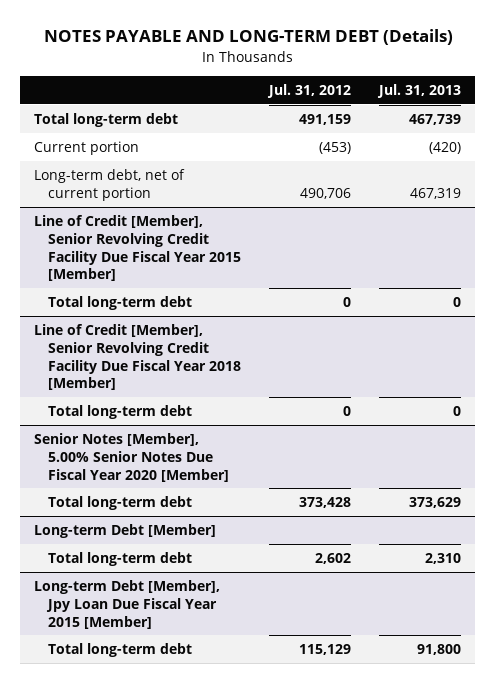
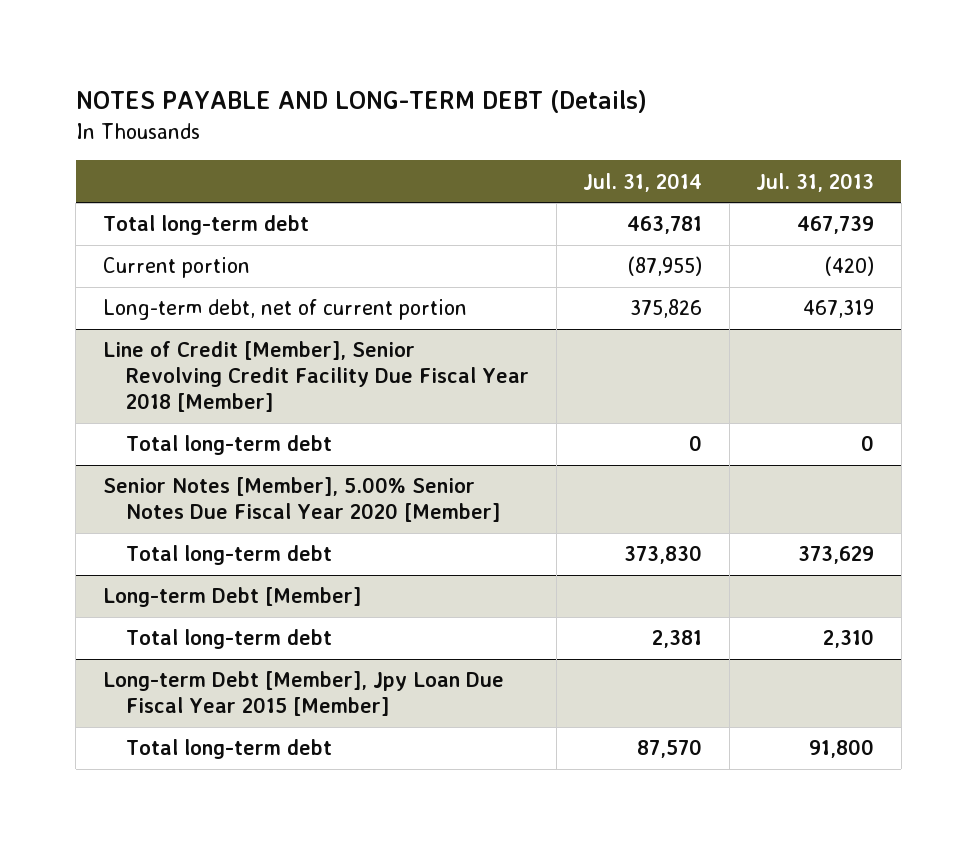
- | Jul. 31, 2012 | Jul. 31, 2013
+ | Jul. 31, 2014 | Jul. 31, 2013
- Line of Credit [Member], Senior Revolving Credit Facility Due Fiscal Year 2015 [Member]
- Total long-term debt | 0 | 0

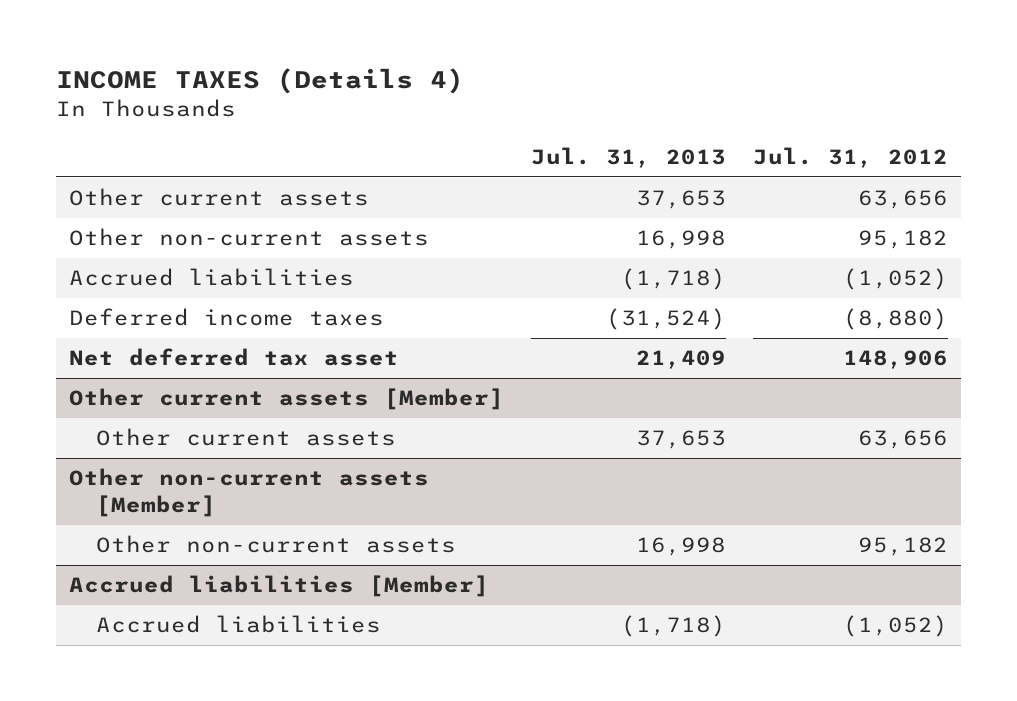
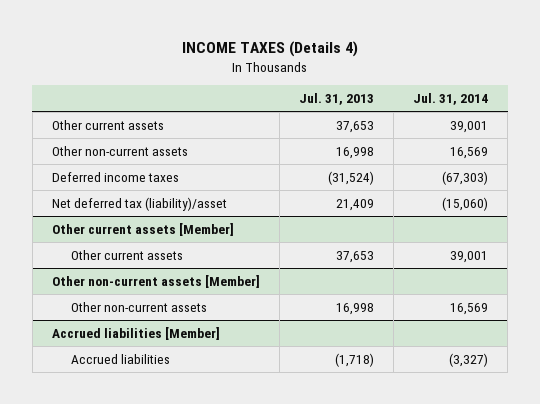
- | Jul. 31, 2013 | Jul. 31, 2012
+ | Jul. 31, 2013 | Jul. 31, 2014
- Accrued liabilities | (1,718) | (1,052)
- Net deferred tax asset | 21,409 | 148,906
+ Net deferred tax (liability)/asset | 21,409 | (15,060)

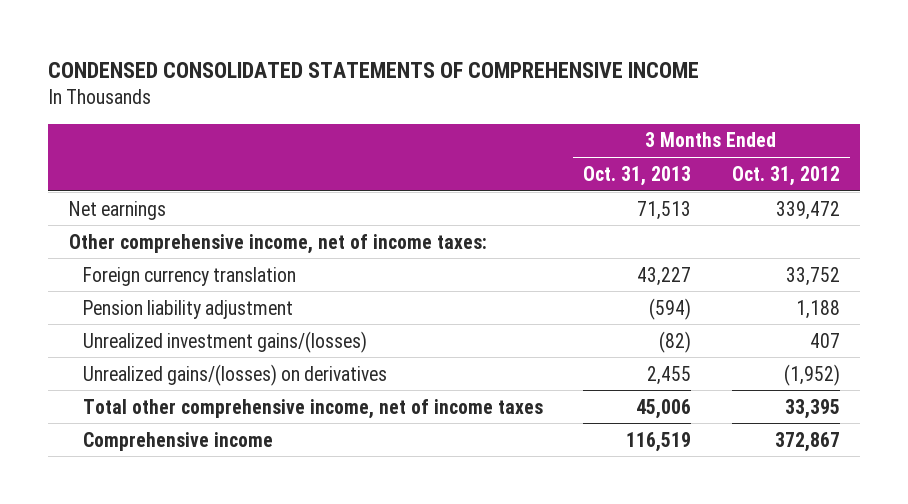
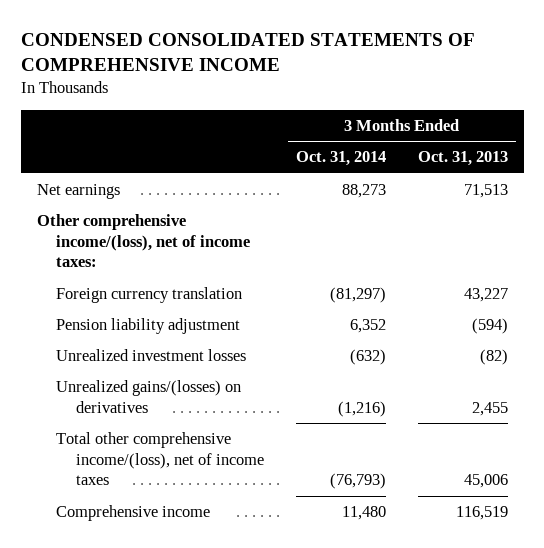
- | 3 Months Ended Oct. 31, 2013 | 3 Months Ended Oct. 31, 2012
+ | 3 Months Ended Oct. 31, 2014 | 3 Months Ended Oct. 31, 2013
- Other comprehensive income, net of income taxes:
+ Other comprehensive income/(loss), net of income taxes:
- Unrealized investment gains/(losses) | (82) | 407
+ Unrealized investment losses | (632) | (82)
- Total other comprehensive income, net of income taxes | 45,006 | 33,395
+ Total other comprehensive income/(loss), net of income taxes | (76,793) | 45,006

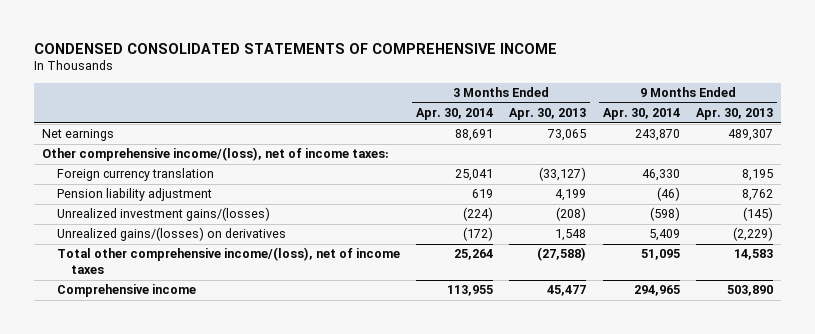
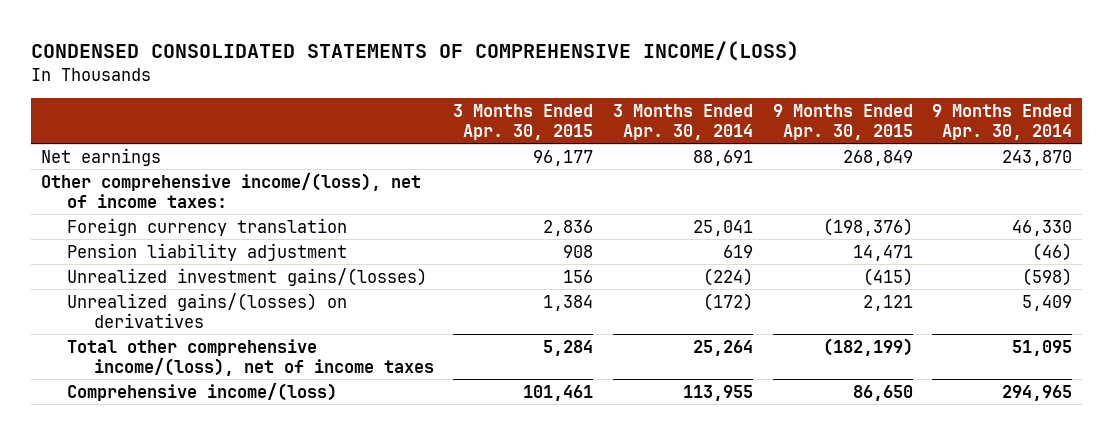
- CONDENSED CONSOLIDATED STATEMENTS OF COMPREHENSIVE INCOME
+ CONDENSED CONSOLIDATED STATEMENTS OF COMPREHENSIVE INCOME/(LOSS)
- | 3 Months Ended Apr. 30, 2014 | 3 Months Ended Apr. 30, 2013 | 9 Months Ended Apr. 30, 2014 | 9 Months Ended Apr. 30, 2013
+ | 3 Months Ended Apr. 30, 2015 | 3 Months Ended Apr. 30, 2014 | 9 Months Ended Apr. 30, 2015 | 9 Months Ended Apr. 30, 2014
- Comprehensive income | 113,955 | 45,477 | 294,965 | 503,890
+ Comprehensive income/(loss) | 101,461 | 113,955 | 86,650 | 294,965

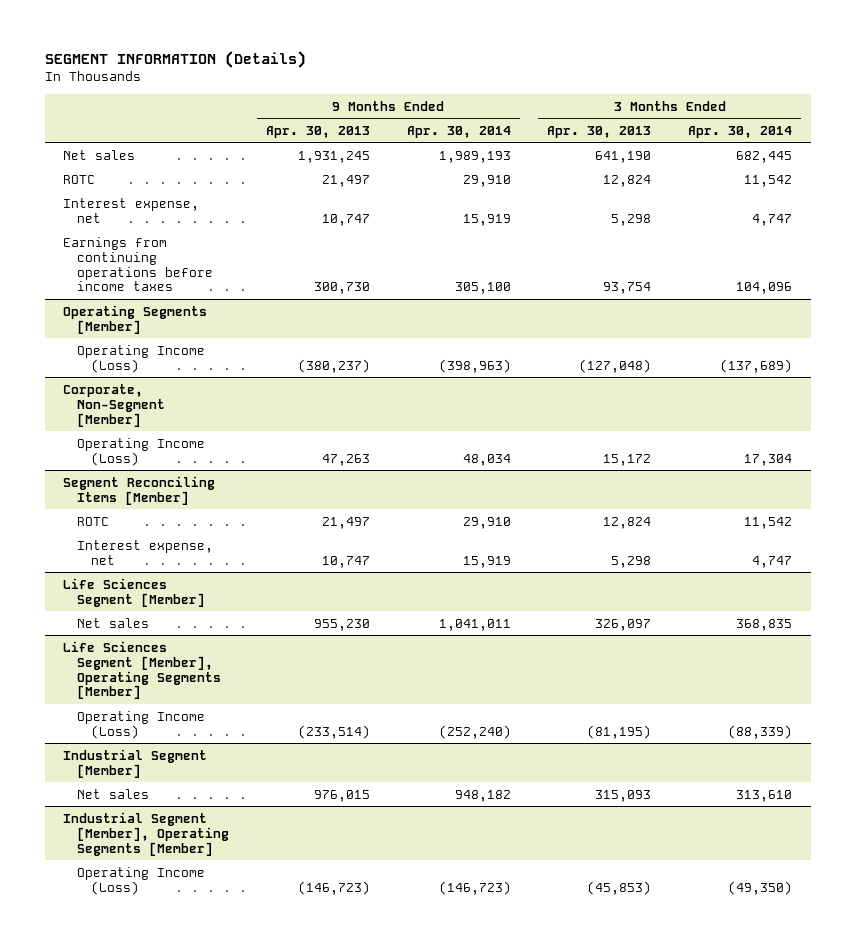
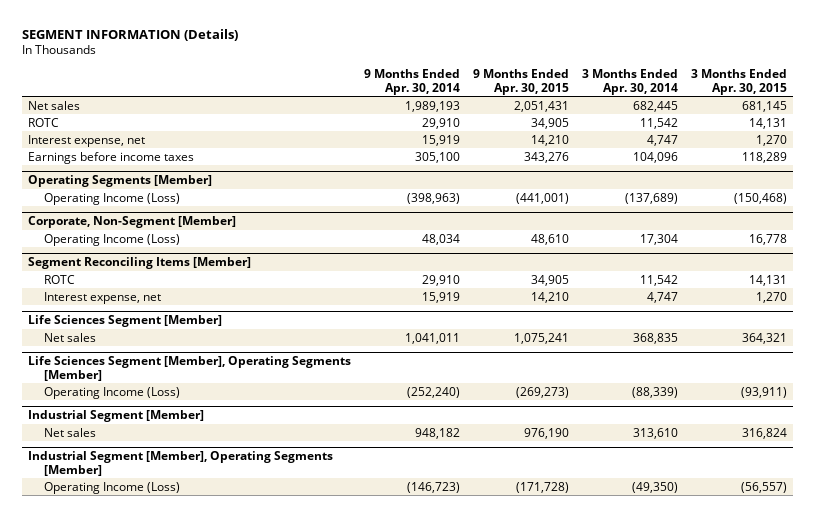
- | 9 Months Ended Apr. 30, 2013 | 9 Months Ended Apr. 30, 2014 | 3 Months Ended Apr. 30, 2013 | 3 Months Ended Apr. 30, 2014
+ | 9 Months Ended Apr. 30, 2014 | 9 Months Ended Apr. 30, 2015 | 3 Months Ended Apr. 30, 2014 | 3 Months Ended Apr. 30, 2015
- Earnings from continuing operations before income taxes | 300,730 | 305,100 | 93,754 | 104,096
+ Earnings before income taxes | 305,100 | 343,276 | 104,096 | 118,289

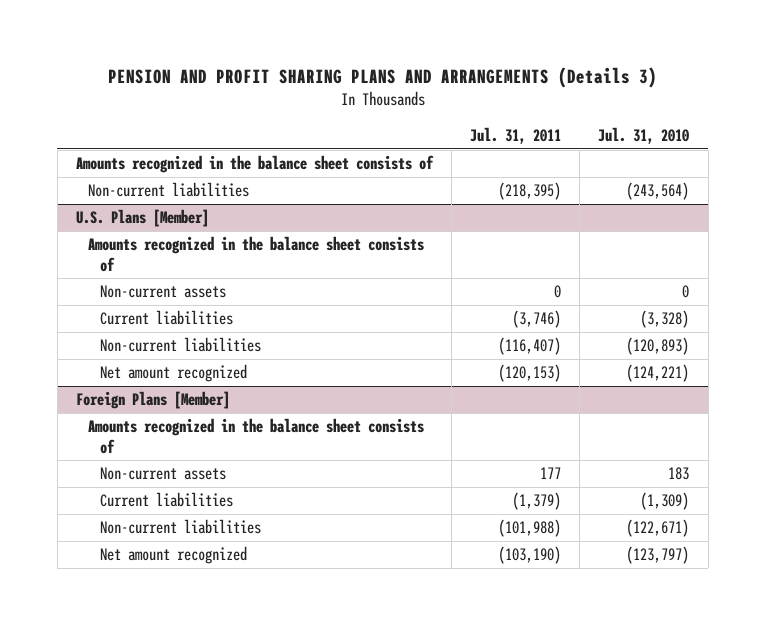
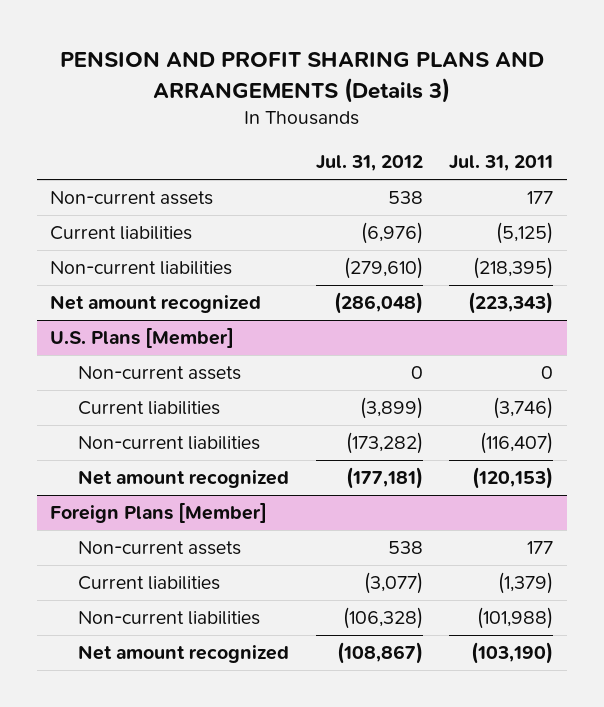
- | Jul. 31, 2011 | Jul. 31, 2010
+ | Jul. 31, 2012 | Jul. 31, 2011
- Amounts recognized in the balance sheet consists of
+ Non-current assets | 538 | 177
+ Current liabilities | (6,976) | (5,125)
+ Net amount recognized | (286,048) | (223,343)
@ U.S. Plans [Member]
- Amounts recognized in the balance sheet consists of
@ Foreign Plans [Member]
- Amounts recognized in the balance sheet consists of

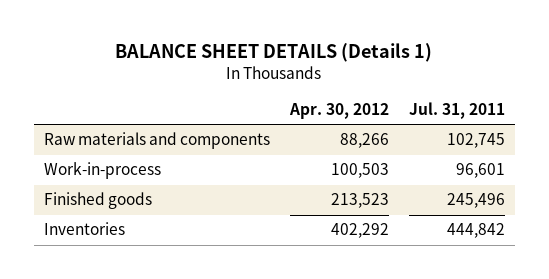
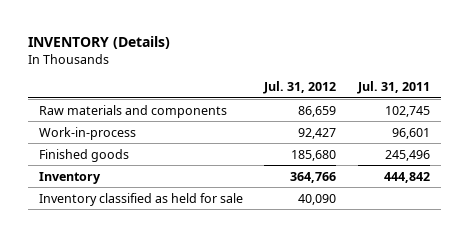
- BALANCE SHEET DETAILS (Details 1)
+ INVENTORY (Details)
- | Apr. 30, 2012 | Jul. 31, 2011
+ | Jul. 31, 2012 | Jul. 31, 2011
- Inventories | 402,292 | 444,842
+ Inventory | 364,766 | 444,842
+ Inventory classified as held for sale | 40,090 |

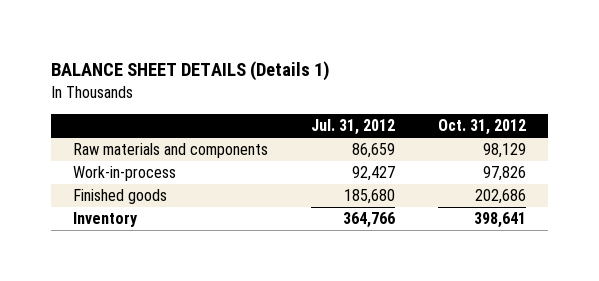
- INVENTORY (Details)
+ BALANCE SHEET DETAILS (Details 1)
- | Jul. 31, 2012 | Jul. 31, 2011
+ | Jul. 31, 2012 | Oct. 31, 2012
- Inventory classified as held for sale | 40,090 |

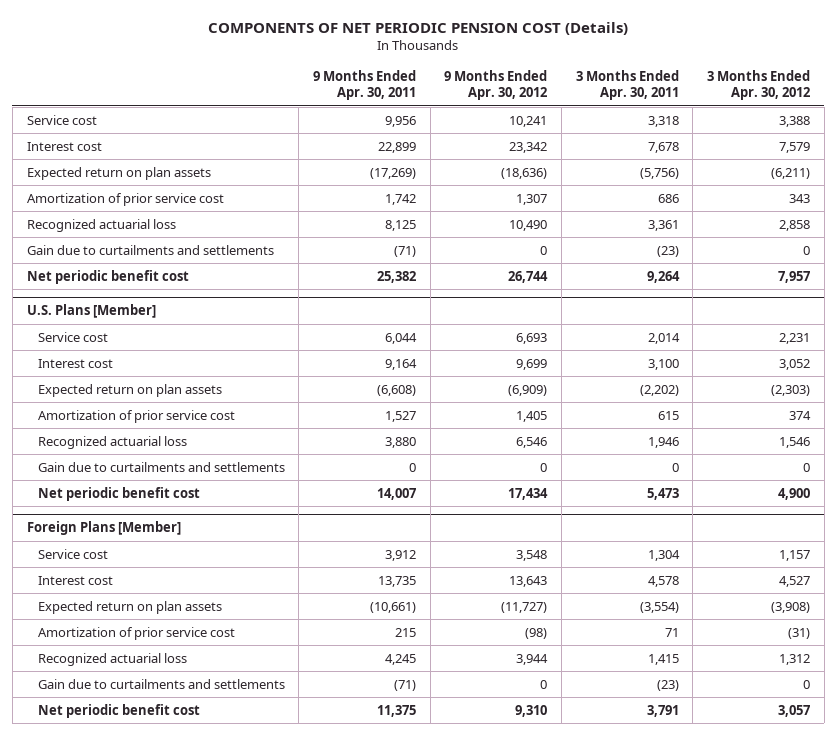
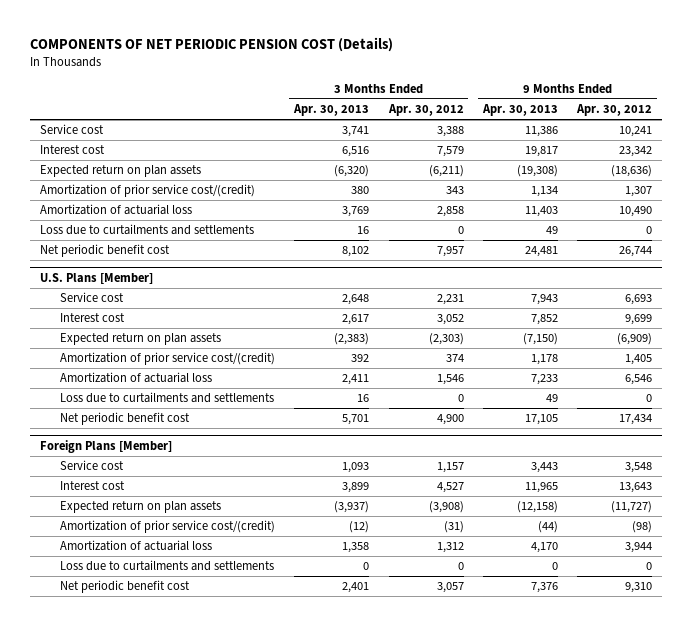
- | 9 Months Ended Apr. 30, 2011 | 9 Months Ended Apr. 30, 2012 | 3 Months Ended Apr. 30, 2011 | 3 Months Ended Apr. 30, 2012
+ | 3 Months Ended Apr. 30, 2013 | 3 Months Ended Apr. 30, 2012 | 9 Months Ended Apr. 30, 2013 | 9 Months Ended Apr. 30, 2012
- Amortization of prior service cost | 1,742 | 1,307 | 686 | 343
- Recognized actuarial loss | 8,125 | 10,490 | 3,361 | 2,858
- Gain due to curtailments and settlements | (71) | 0 | (23) | 0
+ Amortization of prior service cost/(credit) | 380 | 343 | 1,134 | 1,307
+ Amortization of actuarial loss | 3,769 | 2,858 | 11,403 | 10,490
+ Loss due to curtailments and settlements | 16 | 0 | 49 | 0
@ U.S. Plans [Member]
- Amortization of prior service cost | 1,527 | 1,405 | 615 | 374
- Recognized actuarial loss | 3,880 | 6,546 | 1,946 | 1,546
- Gain due to curtailments and settlements | 0 | 0 | 0 | 0
+ Amortization of prior service cost/(credit) | 392 | 374 | 1,178 | 1,405
+ Amortization of actuarial loss | 2,411 | 1,546 | 7,233 | 6,546
+ Loss due to curtailments and settlements | 16 | 0 | 49 | 0
@ Foreign Plans [Member]
- Amortization of prior service cost | 215 | (98) | 71 | (31)
- Recognized actuarial loss | 4,245 | 3,944 | 1,415 | 1,312
- Gain due to curtailments and settlements | (71) | 0 | (23) | 0
+ Amortization of prior service cost/(credit) | (12) | (31) | (44) | (98)
+ Amortization of actuarial loss | 1,358 | 1,312 | 4,170 | 3,944
+ Loss due to curtailments and settlements | 0 | 0 | 0 | 0

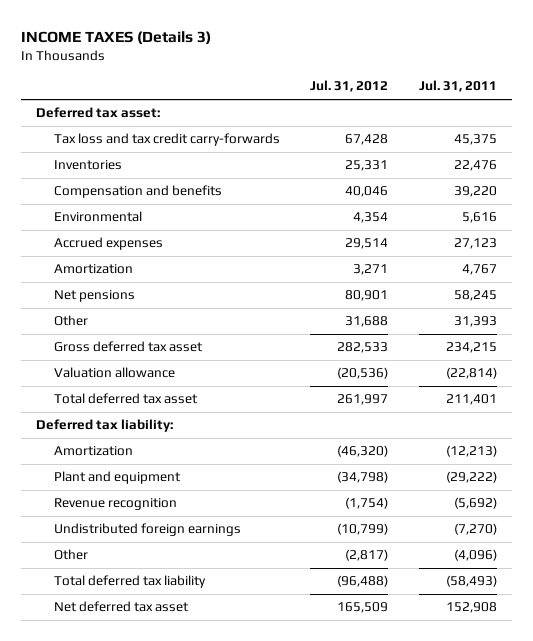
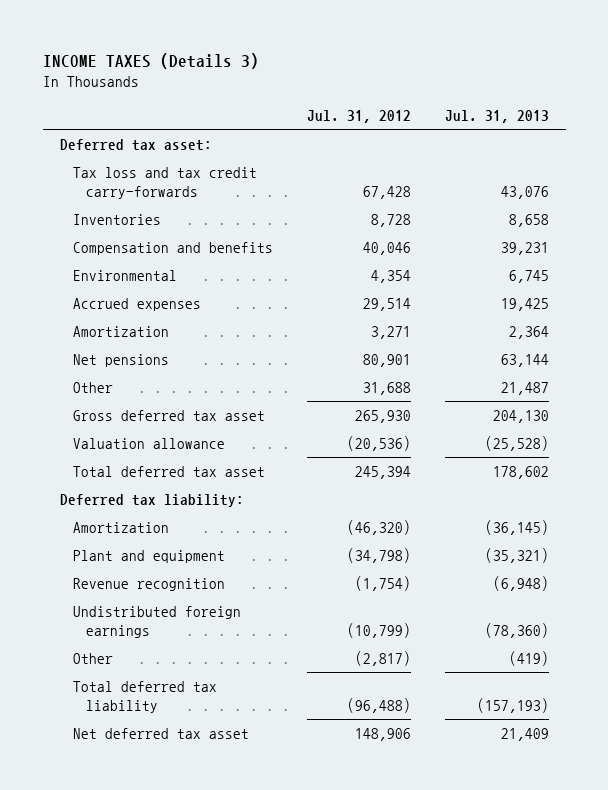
- | Jul. 31, 2012 | Jul. 31, 2011
+ | Jul. 31, 2012 | Jul. 31, 2013
- Inventories | 25,331 | 22,476
+ Inventories | 8,728 | 8,658
- Gross deferred tax asset | 282,533 | 234,215
+ Gross deferred tax asset | 265,930 | 204,130
- Total deferred tax asset | 261,997 | 211,401
+ Total deferred tax asset | 245,394 | 178,602
- Net deferred tax asset | 165,509 | 152,908
+ Net deferred tax asset | 148,906 | 21,409

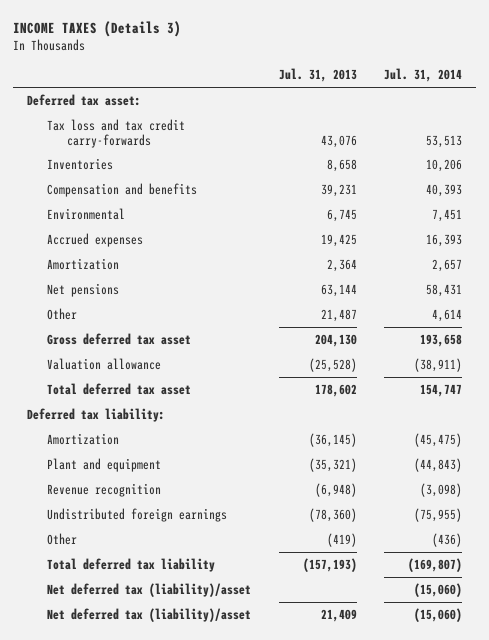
- | Jul. 31, 2012 | Jul. 31, 2013
+ | Jul. 31, 2013 | Jul. 31, 2014
- Net deferred tax asset | 148,906 | 21,409
+ Net deferred tax (liability)/asset | | (15,060)
+ Net deferred tax (liability)/asset | 21,409 | (15,060)

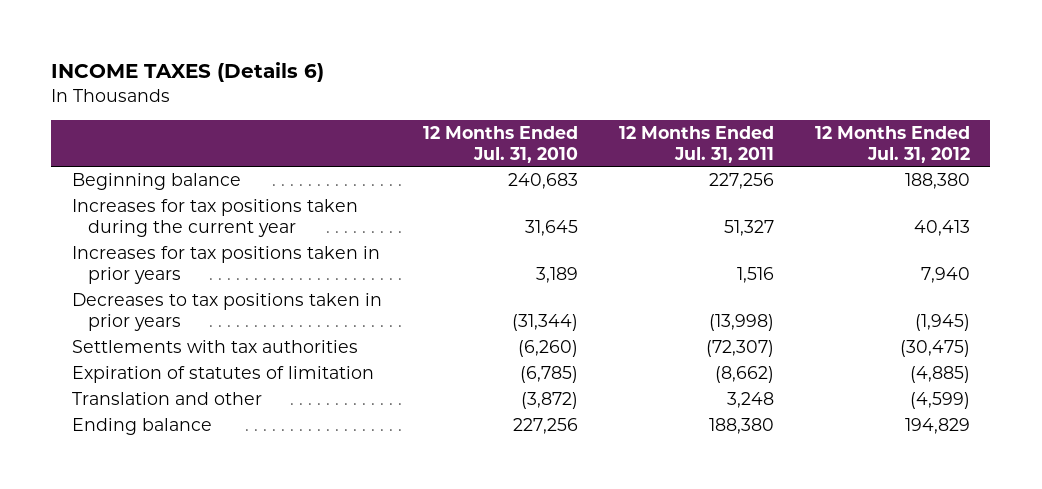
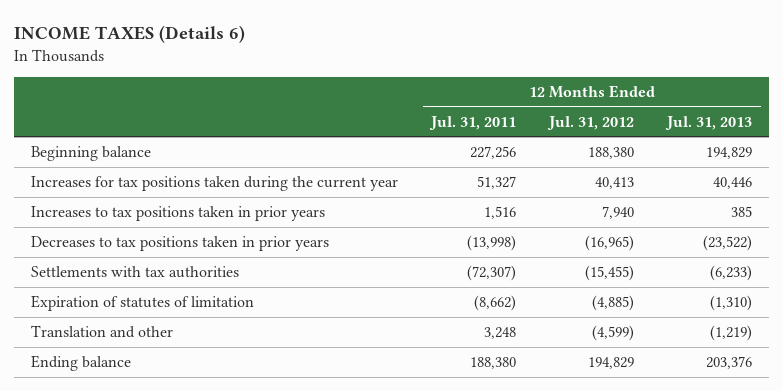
- | 12 Months Ended Jul. 31, 2010 | 12 Months Ended Jul. 31, 2011 | 12 Months Ended Jul. 31, 2012
+ | 12 Months Ended Jul. 31, 2011 | 12 Months Ended Jul. 31, 2012 | 12 Months Ended Jul. 31, 2013
- Increases for tax positions taken in prior years | 3,189 | 1,516 | 7,940
- Decreases to tax positions taken in prior years | (31,344) | (13,998) | (1,945)
- Settlements with tax authorities | (6,260) | (72,307) | (30,475)
+ Increases to tax positions taken in prior years | 1,516 | 7,940 | 385
+ Decreases to tax positions taken in prior years | (13,998) | (16,965) | (23,522)
+ Settlements with tax authorities | (72,307) | (15,455) | (6,233)

